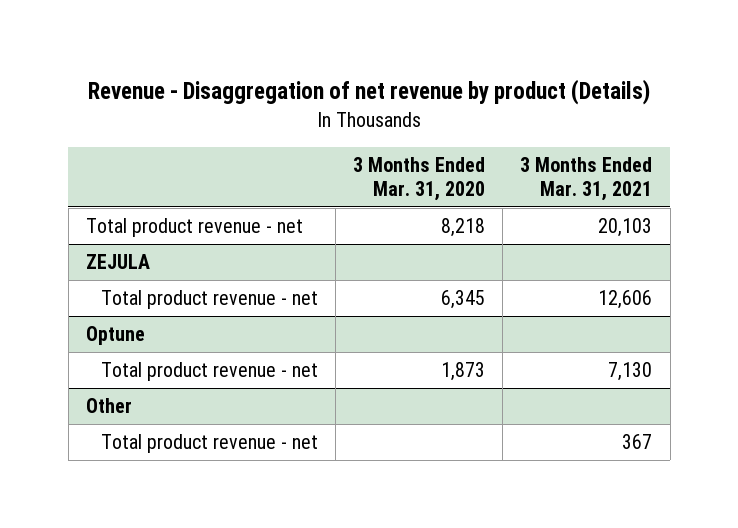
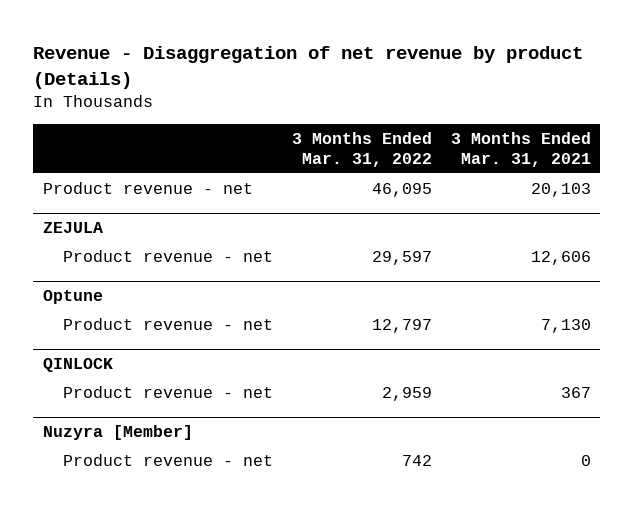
- | 3 Months Ended Mar. 31, 2020 | 3 Months Ended Mar. 31, 2021
+ | 3 Months Ended Mar. 31, 2022 | 3 Months Ended Mar. 31, 2021
- Total product revenue - net | 8,218 | 20,103
+ Product revenue - net | 46,095 | 20,103
@ ZEJULA
- Total product revenue - net | 6,345 | 12,606
+ Product revenue - net | 29,597 | 12,606
@ Optune
- Total product revenue - net | 1,873 | 7,130
- Other
- Total product revenue - net | | 367
@ Optune
+ Product revenue - net | 12,797 | 7,130
+ QINLOCK
+ Product revenue - net | 2,959 | 367
+ Nuzyra [Member]
+ Product revenue - net | 742 | 0

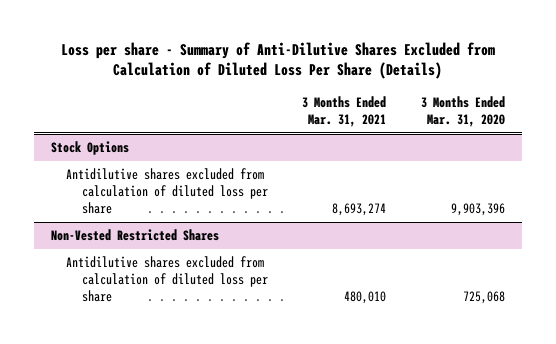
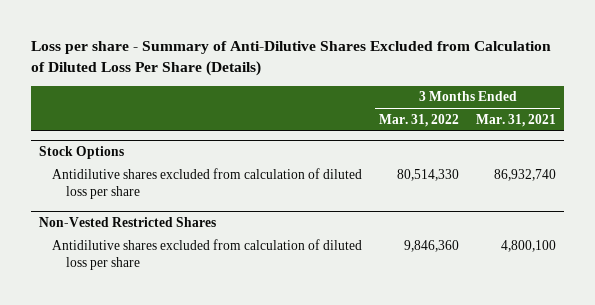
- | 3 Months Ended Mar. 31, 2021 | 3 Months Ended Mar. 31, 2020
+ | 3 Months Ended Mar. 31, 2022 | 3 Months Ended Mar. 31, 2021
@ Stock Options
- Antidilutive shares excluded from calculation of diluted loss per share | 8,693,274 | 9,903,396
+ Antidilutive shares excluded from calculation of diluted loss per share | 80,514,330 | 86,932,740
@ Non-Vested Restricted Shares
- Antidilutive shares excluded from calculation of diluted loss per share | 480,010 | 725,068
+ Antidilutive shares excluded from calculation of diluted loss per share | 9,846,360 | 4,800,100

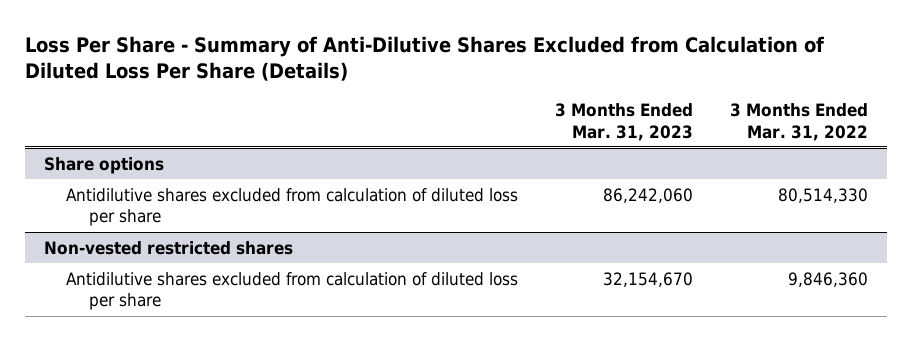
- Loss per share - Summary of Anti-Dilutive Shares Excluded from Calculation of Diluted Loss Per Share (Details)
+ Loss Per Share - Summary of Anti-Dilutive Shares Excluded from Calculation of Diluted Loss Per Share (Details)
- | 3 Months Ended Mar. 31, 2022 | 3 Months Ended Mar. 31, 2021
+ | 3 Months Ended Mar. 31, 2023 | 3 Months Ended Mar. 31, 2022
- Stock Options
+ Share options
- Non-Vested Restricted Shares
+ Non-vested restricted shares

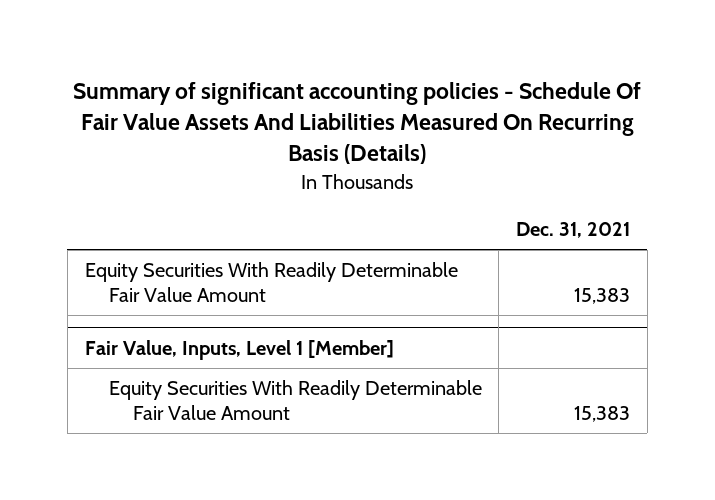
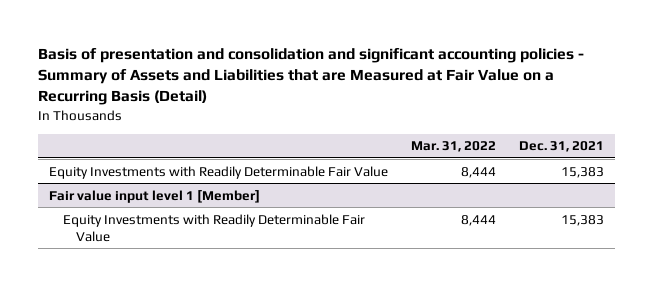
- Summary of significant accounting policies - Schedule Of Fair Value Assets And Liabilities Measured On Recurring Basis (Details)
+ Basis of presentation and consolidation and significant accounting policies - Summary of Assets and Liabilities that are Measured at Fair Value on a Recurring Basis (Detail)
- | Dec. 31, 2021
+ | Mar. 31, 2022 | Dec. 31, 2021
- Equity Securities With Readily Determinable Fair Value Amount | 15,383
- Fair Value, Inputs, Level 1 [Member]
- Equity Securities With Readily Determinable Fair Value Amount | 15,383
+ Equity Investments with Readily Determinable Fair Value | 8,444 | 15,383
+ Fair value input level 1 [Member]
+ Equity Investments with Readily Determinable Fair Value | 8,444 | 15,383

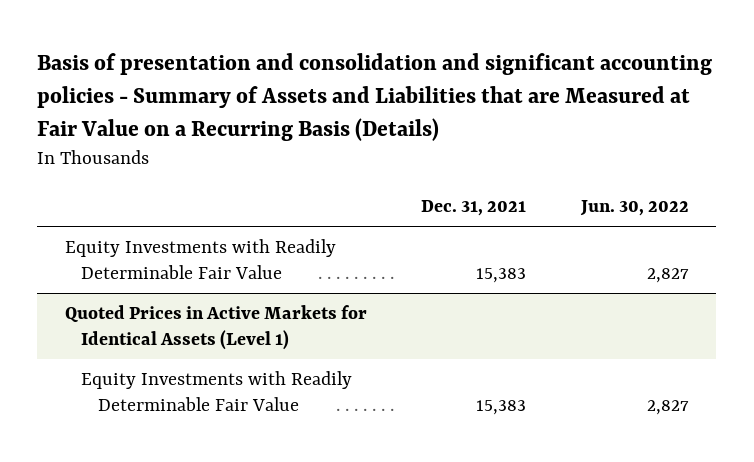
- Basis of presentation and consolidation and significant accounting policies - Summary of Assets and Liabilities that are Measured at Fair Value on a Recurring Basis (Detail)
+ Basis of presentation and consolidation and significant accounting policies - Summary of Assets and Liabilities that are Measured at Fair Value on a Recurring Basis (Details)
- | Mar. 31, 2022 | Dec. 31, 2021
+ | Dec. 31, 2021 | Jun. 30, 2022
- Fair value input level 1 [Member]
+ Quoted Prices in Active Markets for Identical Assets (Level 1)

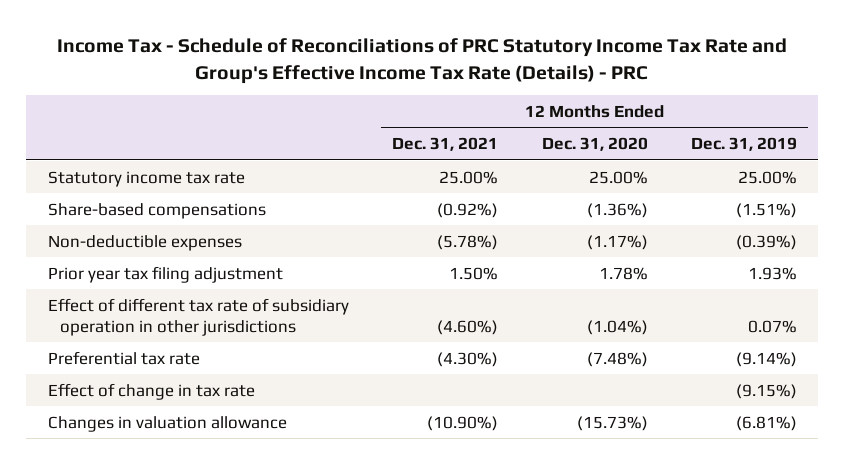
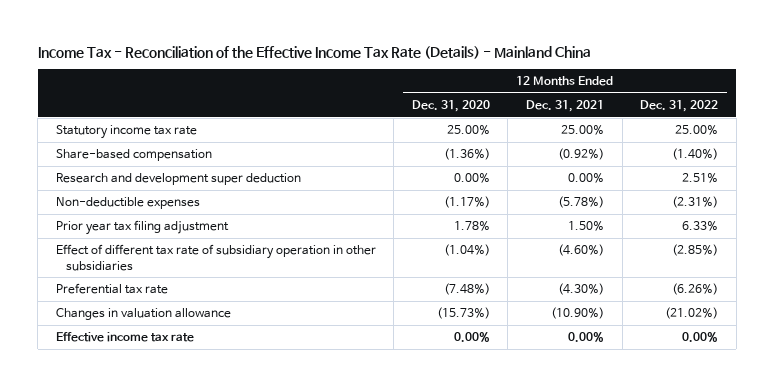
- Income Tax - Schedule of Reconciliations of PRC Statutory Income Tax Rate and Group's Effective Income Tax Rate (Details) - PRC
+ Income Tax - Reconciliation of the Effective Income Tax Rate (Details) - Mainland China
- | 12 Months Ended Dec. 31, 2021 | 12 Months Ended Dec. 31, 2020 | 12 Months Ended Dec. 31, 2019
+ | 12 Months Ended Dec. 31, 2020 | 12 Months Ended Dec. 31, 2021 | 12 Months Ended Dec. 31, 2022
- Share-based compensations | (0.92%) | (1.36%) | (1.51%)
+ Share-based compensation | (1.36%) | (0.92%) | (1.40%)
+ Research and development super deduction | 0.00% | 0.00% | 2.51%
- Effect of different tax rate of subsidiary operation in other jurisdictions | (4.60%) | (1.04%) | 0.07%
+ Effect of different tax rate of subsidiary operation in other subsidiaries | (1.04%) | (4.60%) | (2.85%)
- Effect of change in tax rate | | | (9.15%)
+ Effective income tax rate | 0.00% | 0.00% | 0.00%

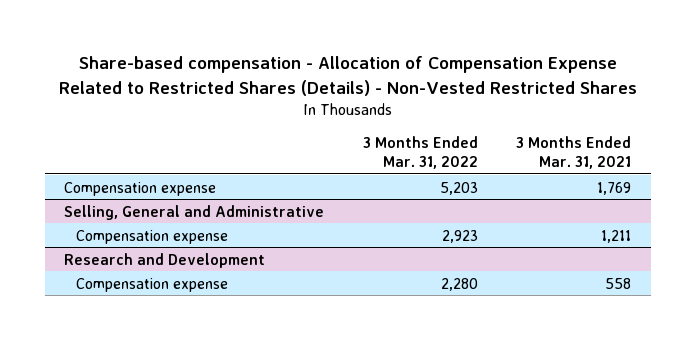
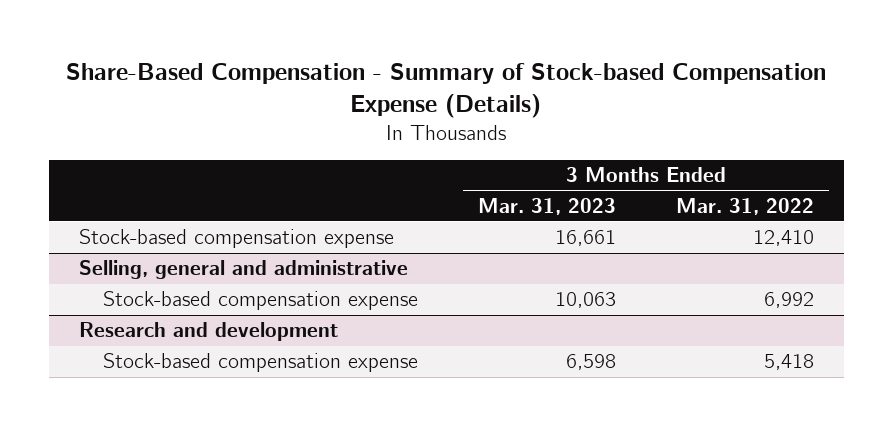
- Share-based compensation - Allocation of Compensation Expense Related to Restricted Shares (Details) - Non-Vested Restricted Shares
+ Share-Based Compensation - Summary of Stock-based Compensation Expense (Details)
- | 3 Months Ended Mar. 31, 2022 | 3 Months Ended Mar. 31, 2021
+ | 3 Months Ended Mar. 31, 2023 | 3 Months Ended Mar. 31, 2022
- Compensation expense | 5,203 | 1,769
- Selling, General and Administrative
- Compensation expense | 2,923 | 1,211
- Research and Development
- Compensation expense | 2,280 | 558
+ Stock-based compensation expense | 16,661 | 12,410
+ Selling, general and administrative
+ Stock-based compensation expense | 10,063 | 6,992
+ Research and development
+ Stock-based compensation expense | 6,598 | 5,418

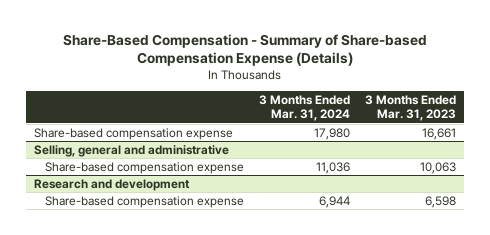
- Share-Based Compensation - Summary of Stock-based Compensation Expense (Details)
+ Share-Based Compensation - Summary of Share-based Compensation Expense (Details)
- | 3 Months Ended Mar. 31, 2023 | 3 Months Ended Mar. 31, 2022
+ | 3 Months Ended Mar. 31, 2024 | 3 Months Ended Mar. 31, 2023
- Stock-based compensation expense | 16,661 | 12,410
+ Share-based compensation expense | 17,980 | 16,661
@ Selling, general and administrative
- Stock-based compensation expense | 10,063 | 6,992
+ Share-based compensation expense | 11,036 | 10,063
@ Research and development
- Stock-based compensation expense | 6,598 | 5,418
+ Share-based compensation expense | 6,944 | 6,598

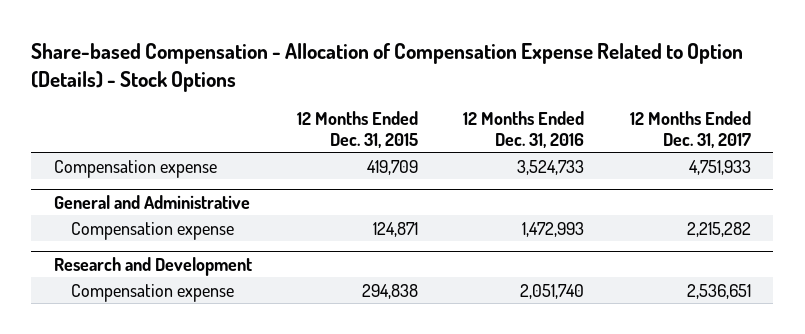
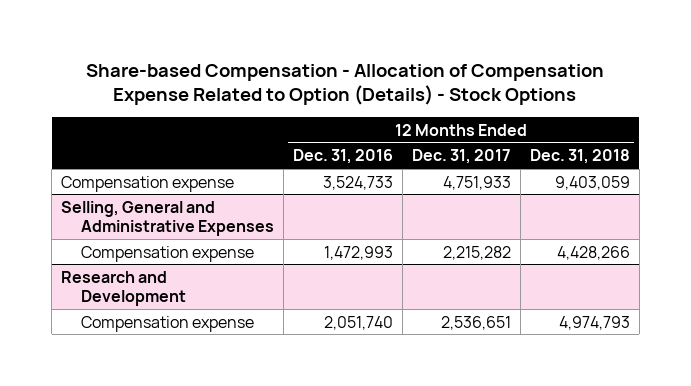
- | 12 Months Ended Dec. 31, 2015 | 12 Months Ended Dec. 31, 2016 | 12 Months Ended Dec. 31, 2017
+ | 12 Months Ended Dec. 31, 2016 | 12 Months Ended Dec. 31, 2017 | 12 Months Ended Dec. 31, 2018
- General and Administrative
+ Selling, General and Administrative Expenses

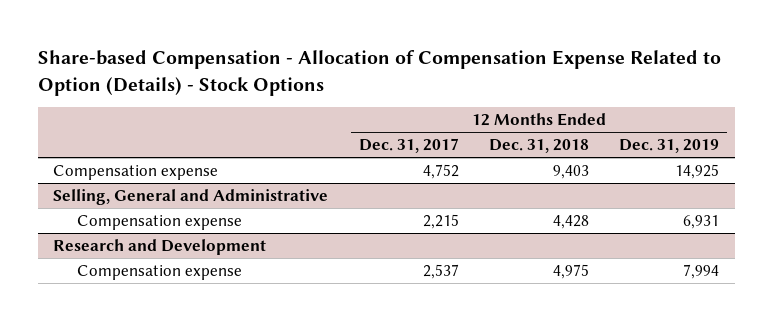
- | 12 Months Ended Dec. 31, 2016 | 12 Months Ended Dec. 31, 2017 | 12 Months Ended Dec. 31, 2018
+ | 12 Months Ended Dec. 31, 2017 | 12 Months Ended Dec. 31, 2018 | 12 Months Ended Dec. 31, 2019
- Compensation expense | 3,524,733 | 4,751,933 | 9,403,059
- Selling, General and Administrative Expenses
- Compensation expense | 1,472,993 | 2,215,282 | 4,428,266
+ Compensation expense | 4,752 | 9,403 | 14,925
+ Selling, General and Administrative
+ Compensation expense | 2,215 | 4,428 | 6,931
@ Research and Development
- Compensation expense | 2,051,740 | 2,536,651 | 4,974,793
+ Compensation expense | 2,537 | 4,975 | 7,994

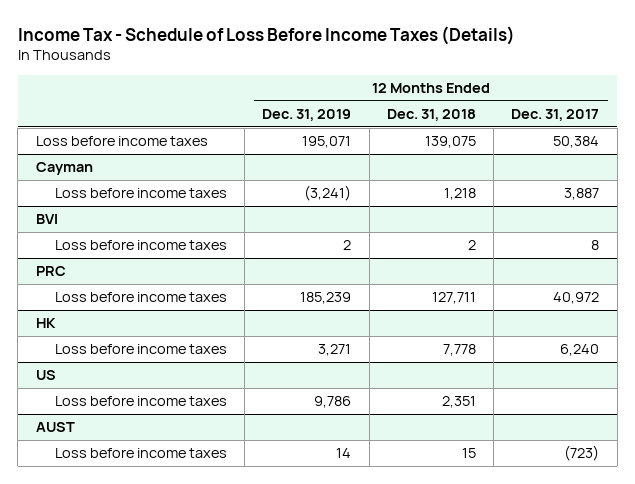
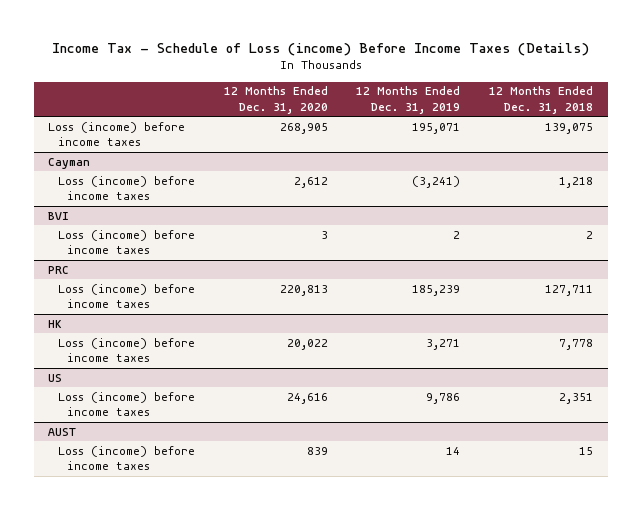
- Income Tax - Schedule of Loss Before Income Taxes (Details)
+ Income Tax - Schedule of Loss (income) Before Income Taxes (Details)
- | 12 Months Ended Dec. 31, 2019 | 12 Months Ended Dec. 31, 2018 | 12 Months Ended Dec. 31, 2017
+ | 12 Months Ended Dec. 31, 2020 | 12 Months Ended Dec. 31, 2019 | 12 Months Ended Dec. 31, 2018
- Loss before income taxes | 195,071 | 139,075 | 50,384
+ Loss (income) before income taxes | 268,905 | 195,071 | 139,075
@ Cayman
- Loss before income taxes | (3,241) | 1,218 | 3,887
+ Loss (income) before income taxes | 2,612 | (3,241) | 1,218
@ BVI
- Loss before income taxes | 2 | 2 | 8
+ Loss (income) before income taxes | 3 | 2 | 2
@ PRC
- Loss before income taxes | 185,239 | 127,711 | 40,972
+ Loss (income) before income taxes | 220,813 | 185,239 | 127,711
@ HK
- Loss before income taxes | 3,271 | 7,778 | 6,240
+ Loss (income) before income taxes | 20,022 | 3,271 | 7,778
@ US
- Loss before income taxes | 9,786 | 2,351 |
+ Loss (income) before income taxes | 24,616 | 9,786 | 2,351
@ AUST
- Loss before income taxes | 14 | 15 | (723)
+ Loss (income) before income taxes | 839 | 14 | 15

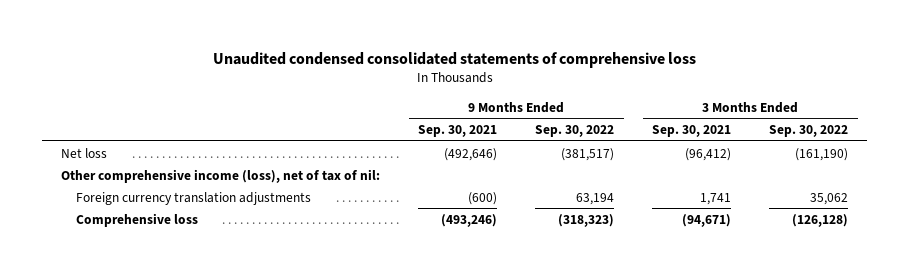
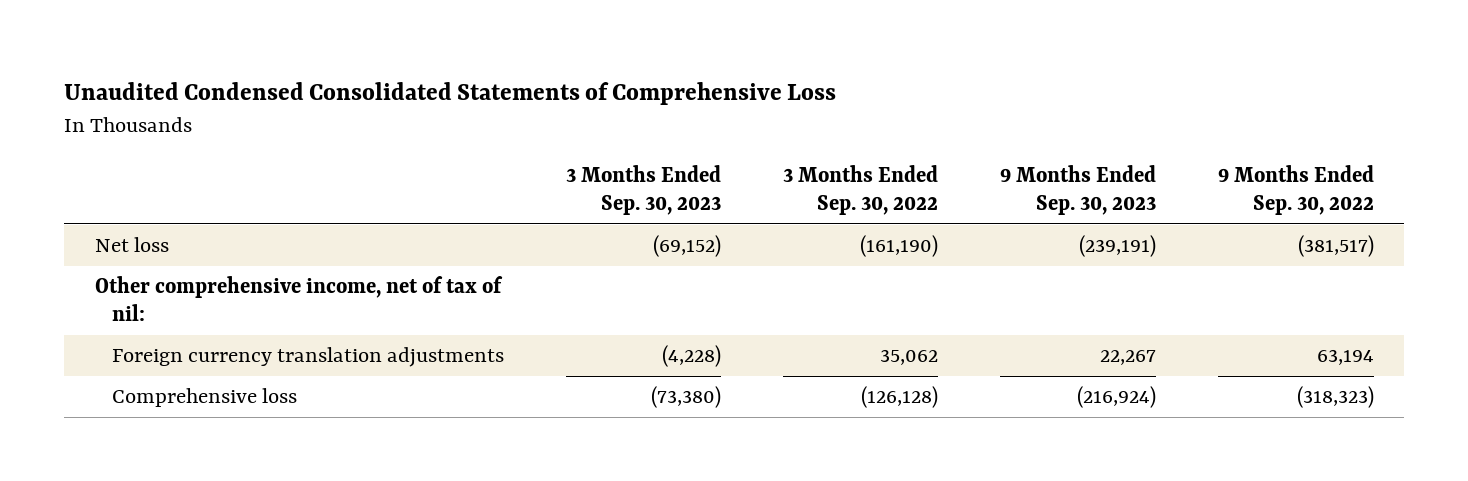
- Unaudited condensed consolidated statements of comprehensive loss
+ Unaudited Condensed Consolidated Statements of Comprehensive Loss
- | 9 Months Ended Sep. 30, 2021 | 9 Months Ended Sep. 30, 2022 | 3 Months Ended Sep. 30, 2021 | 3 Months Ended Sep. 30, 2022
+ | 3 Months Ended Sep. 30, 2023 | 3 Months Ended Sep. 30, 2022 | 9 Months Ended Sep. 30, 2023 | 9 Months Ended Sep. 30, 2022
- Other comprehensive income (loss), net of tax of nil:
+ Other comprehensive income, net of tax of nil:

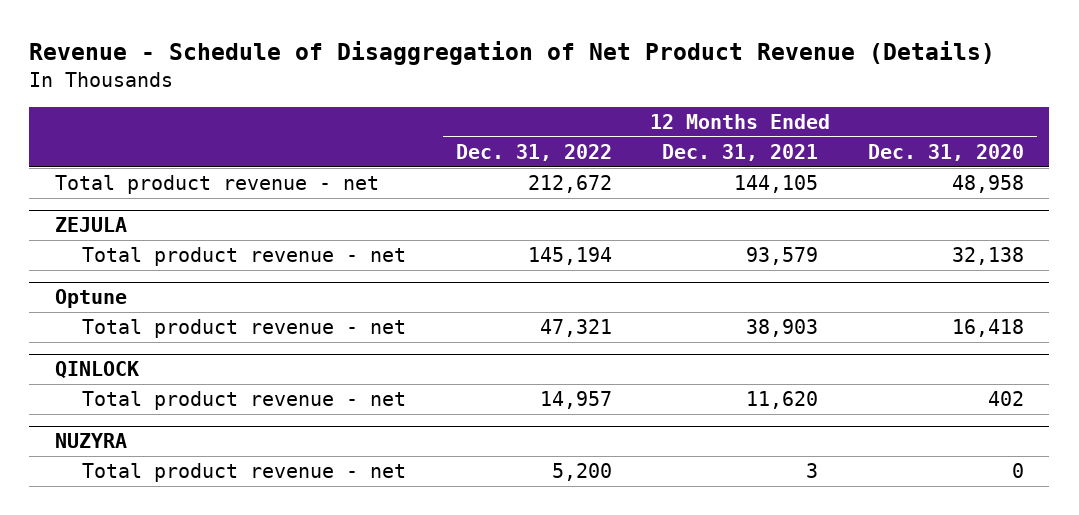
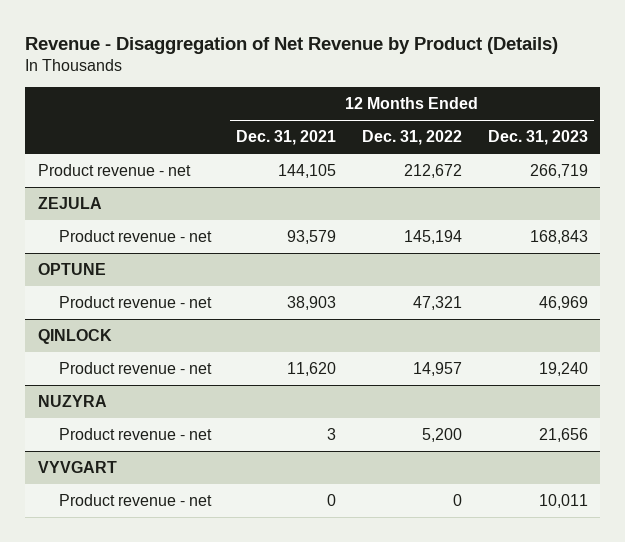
- Revenue - Schedule of Disaggregation of Net Product Revenue (Details)
+ Revenue - Disaggregation of Net Revenue by Product (Details)
- | 12 Months Ended Dec. 31, 2022 | 12 Months Ended Dec. 31, 2021 | 12 Months Ended Dec. 31, 2020
+ | 12 Months Ended Dec. 31, 2021 | 12 Months Ended Dec. 31, 2022 | 12 Months Ended Dec. 31, 2023
- Total product revenue - net | 212,672 | 144,105 | 48,958
+ Product revenue - net | 144,105 | 212,672 | 266,719
@ ZEJULA
- Total product revenue - net | 145,194 | 93,579 | 32,138
- Optune
- Total product revenue - net | 47,321 | 38,903 | 16,418
@ ZEJULA
+ Product revenue - net | 93,579 | 145,194 | 168,843
+ OPTUNE
+ Product revenue - net | 38,903 | 47,321 | 46,969
@ QINLOCK
- Total product revenue - net | 14,957 | 11,620 | 402
+ Product revenue - net | 11,620 | 14,957 | 19,240
@ NUZYRA
- Total product revenue - net | 5,200 | 3 | 0
+ Product revenue - net | 3 | 5,200 | 21,656
+ VYVGART
+ Product revenue - net | 0 | 0 | 10,011

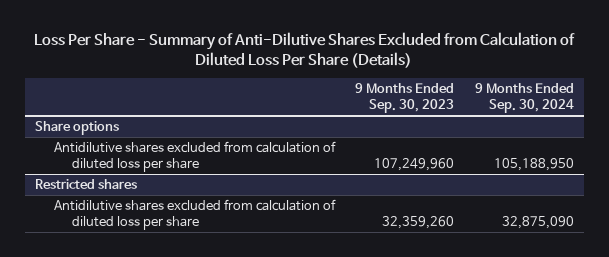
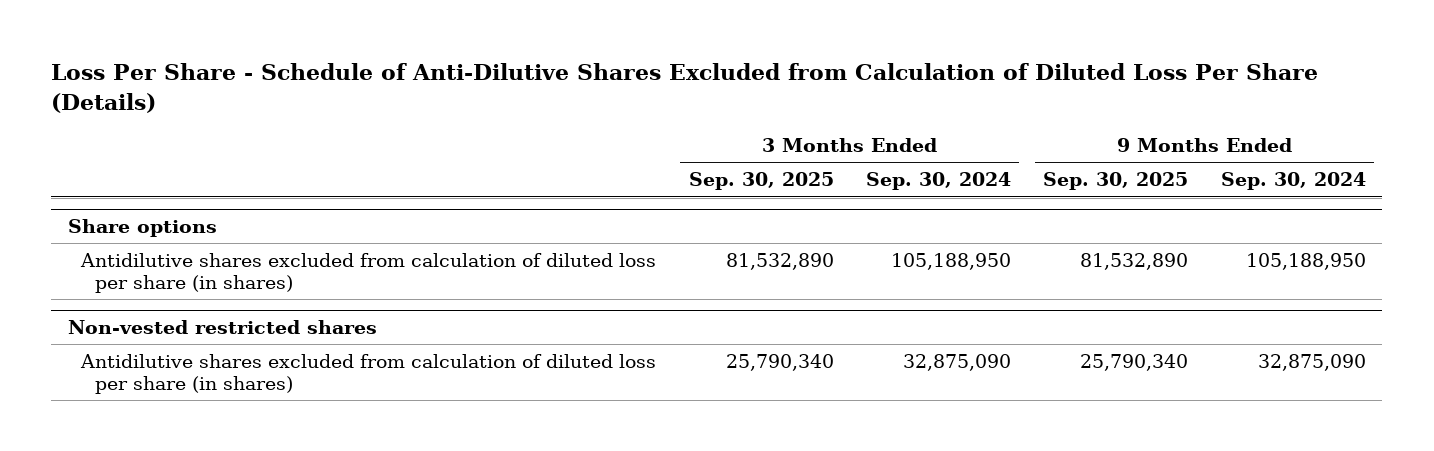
- Loss Per Share - Summary of Anti-Dilutive Shares Excluded from Calculation of Diluted Loss Per Share (Details)
+ Loss Per Share - Schedule of Anti-Dilutive Shares Excluded from Calculation of Diluted Loss Per Share (Details)
- | 9 Months Ended Sep. 30, 2023 | 9 Months Ended Sep. 30, 2024
+ | 3 Months Ended Sep. 30, 2025 | 3 Months Ended Sep. 30, 2024 | 9 Months Ended Sep. 30, 2025 | 9 Months Ended Sep. 30, 2024
@ Share options
- Antidilutive shares excluded from calculation of diluted loss per share | 107,249,960 | 105,188,950
- Restricted shares
- Antidilutive shares excluded from calculation of diluted loss per share | 32,359,260 | 32,875,090
@ Share options
+ Antidilutive shares excluded from calculation of diluted loss per share (in shares) | 81,532,890 | 105,188,950 | 81,532,890 | 105,188,950
+ Non-vested restricted shares
+ Antidilutive shares excluded from calculation of diluted loss per share (in shares) | 25,790,340 | 32,875,090 | 25,790,340 | 32,875,090

